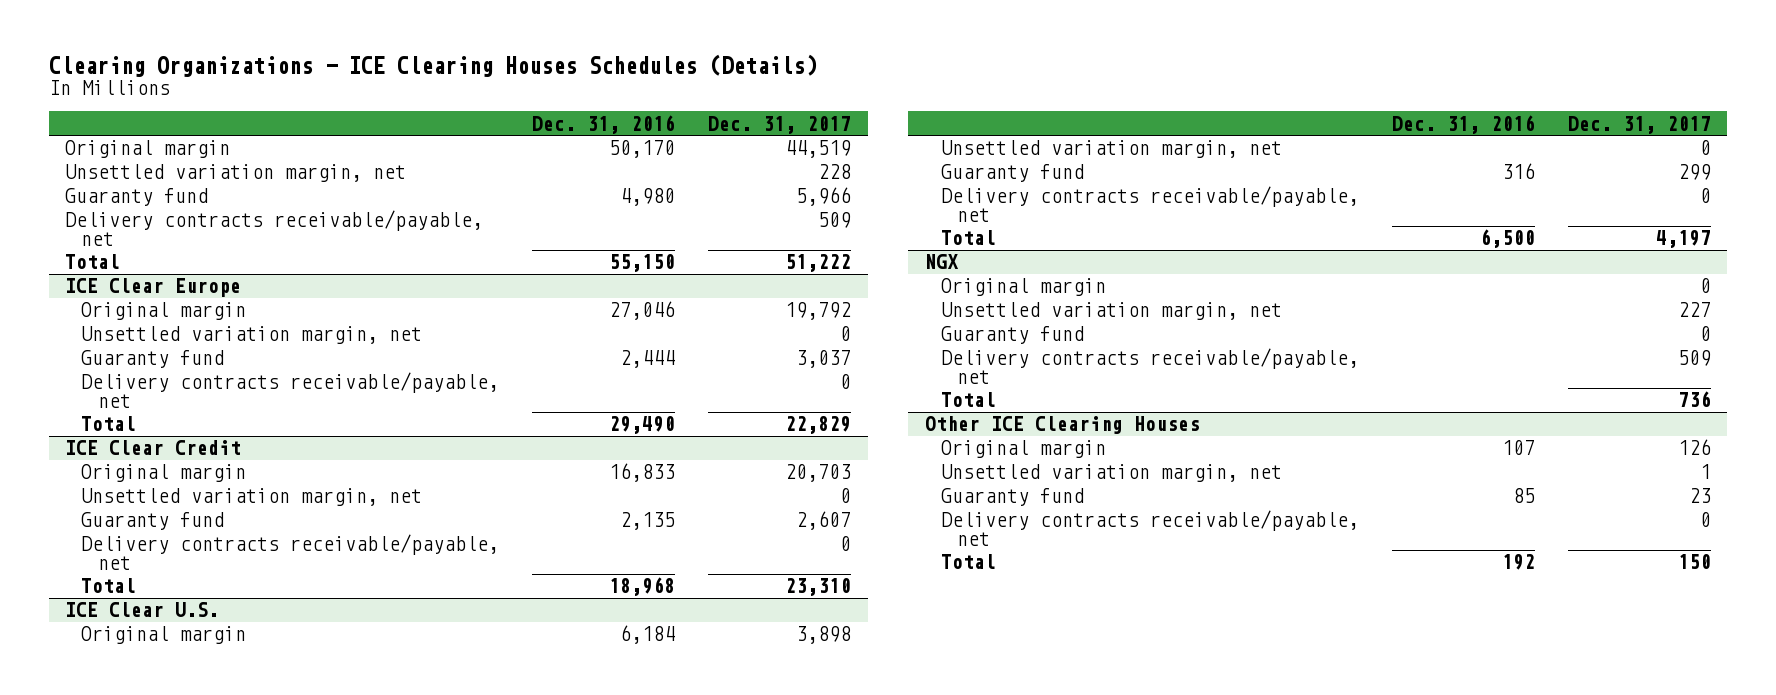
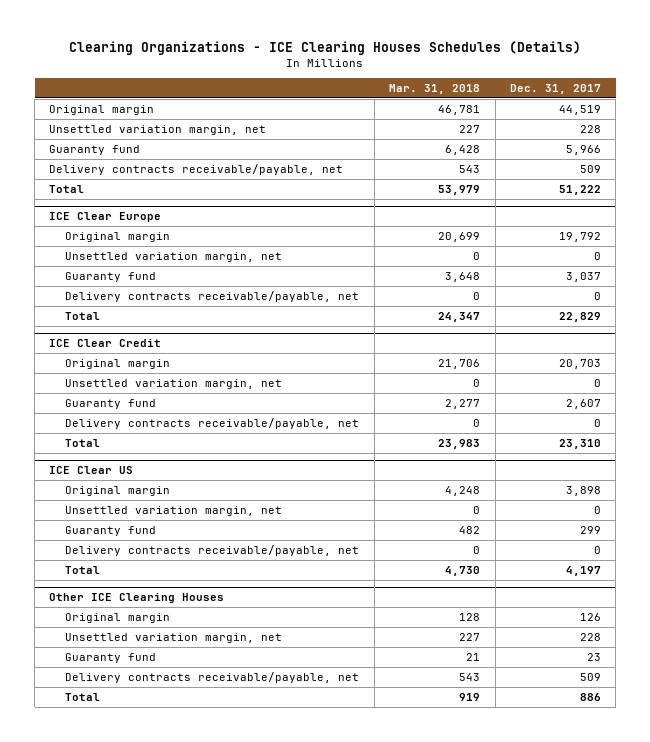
- | Dec. 31, 2016 | Dec. 31, 2017
+ | Mar. 31, 2018 | Dec. 31, 2017
- ICE Clear U.S.
+ ICE Clear US
- NGX
- Original margin | | 0
- Unsettled variation margin, net | | 227
- Guaranty fund | | 0
- Delivery contracts receivable/payable, net | | 509
- Total | | 736
@ Other ICE Clearing Houses
- Unsettled variation margin, net | | 1
+ Unsettled variation margin, net | 227 | 228
- Delivery contracts receivable/payable, net | | 0
- Total | 192 | 150
+ Delivery contracts receivable/payable, net | 543 | 509
+ Total | 919 | 886

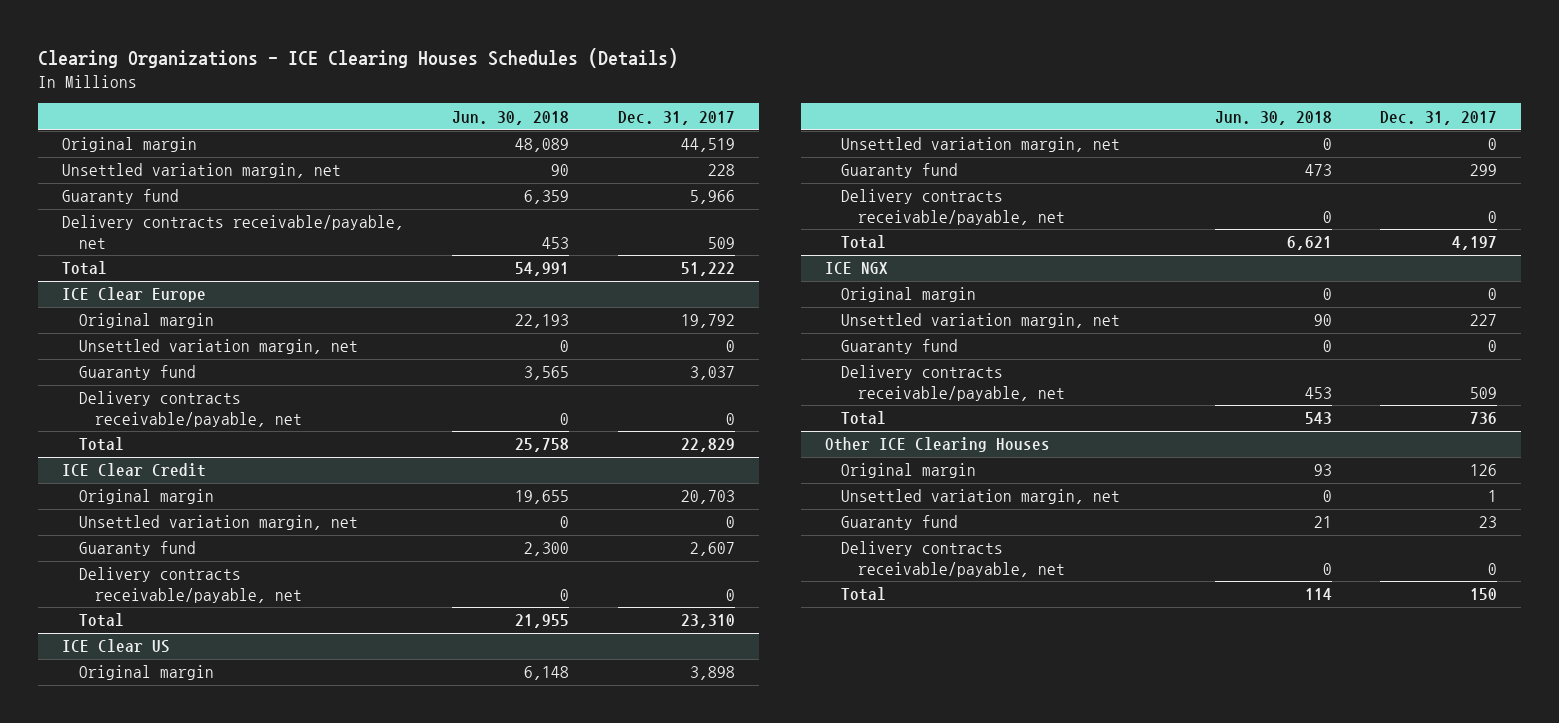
- | Mar. 31, 2018 | Dec. 31, 2017
+ | Jun. 30, 2018 | Dec. 31, 2017
+ ICE NGX
+ Original margin | 0 | 0
+ Unsettled variation margin, net | 90 | 227
+ Guaranty fund | 0 | 0
+ Delivery contracts receivable/payable, net | 453 | 509
+ Total | 543 | 736
@ Other ICE Clearing Houses
- Unsettled variation margin, net | 227 | 228
+ Unsettled variation margin, net | 0 | 1
- Delivery contracts receivable/payable, net | 543 | 509
- Total | 919 | 886
+ Delivery contracts receivable/payable, net | 0 | 0
+ Total | 114 | 150

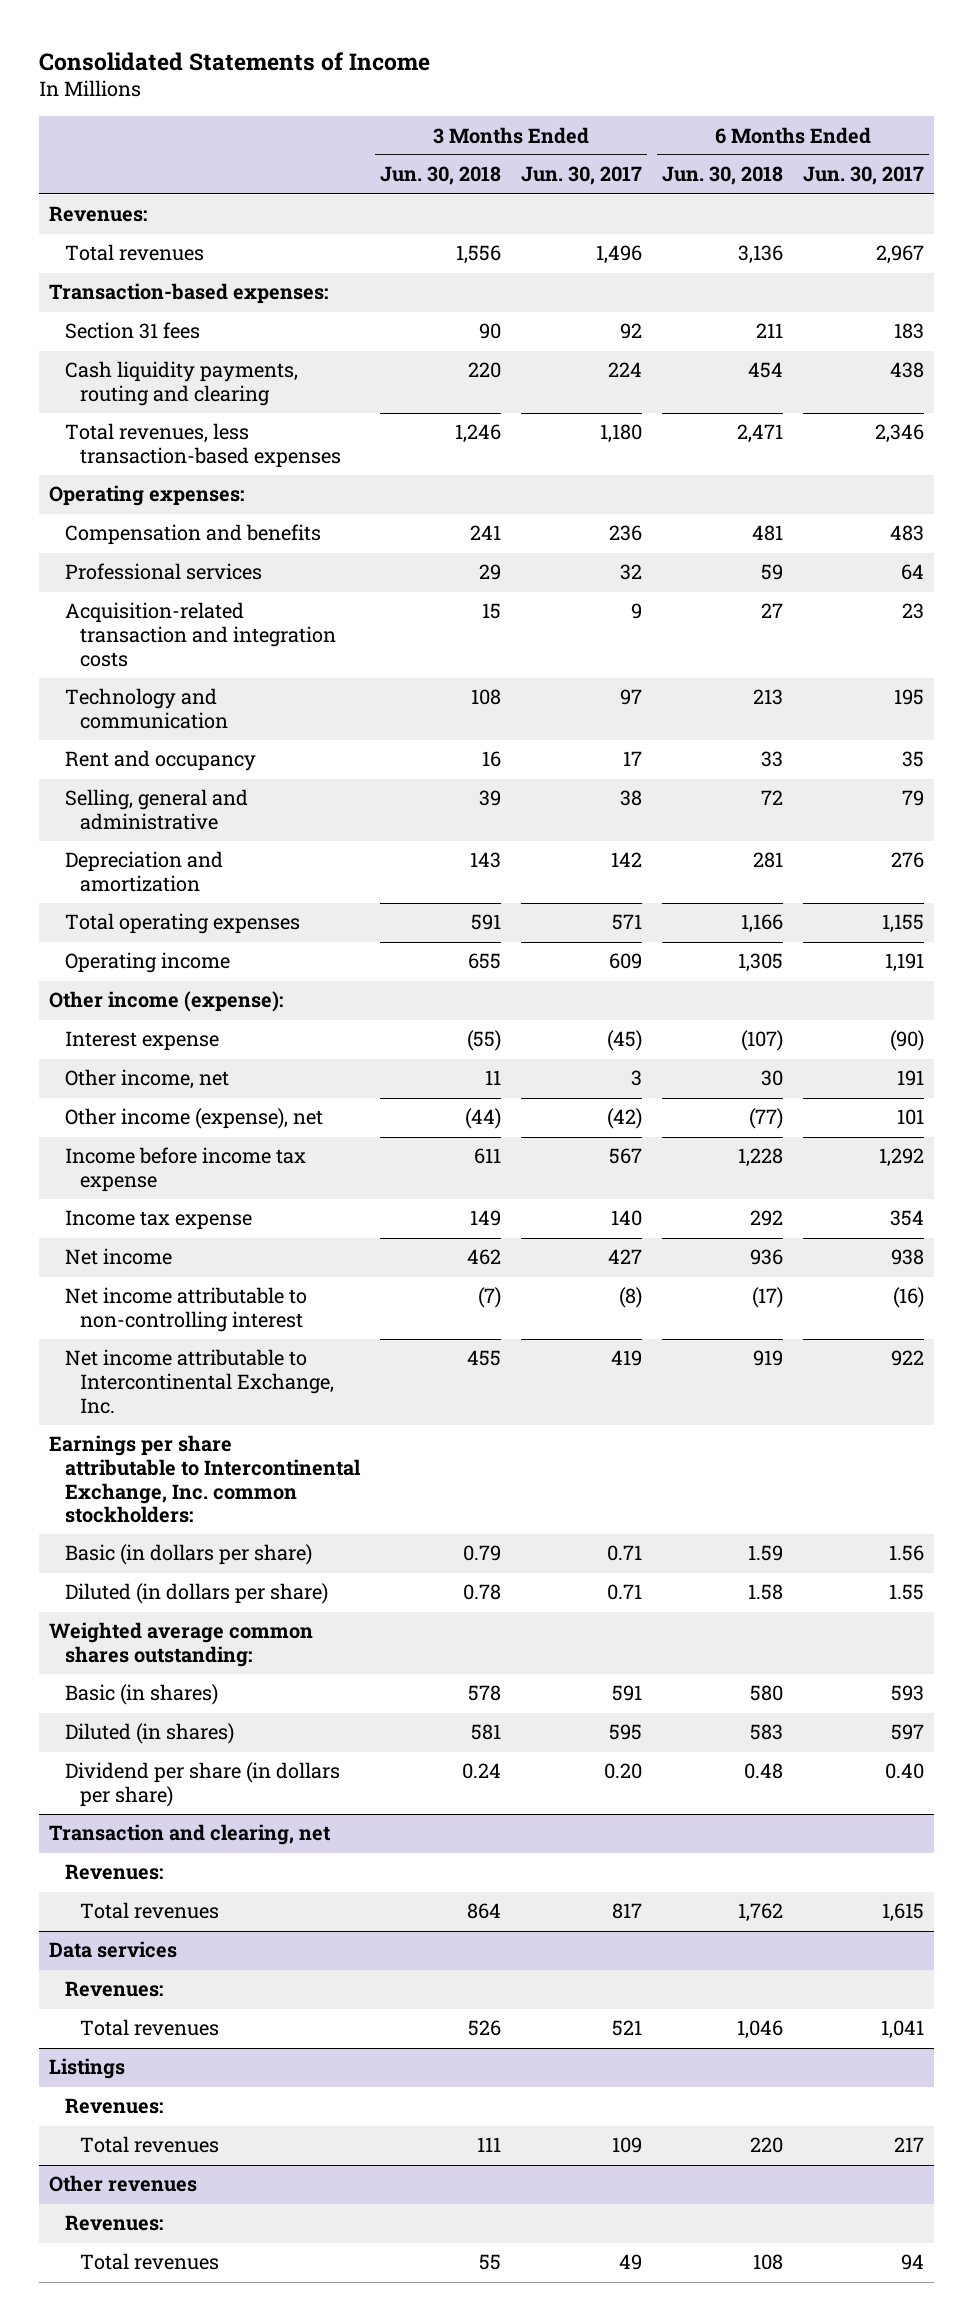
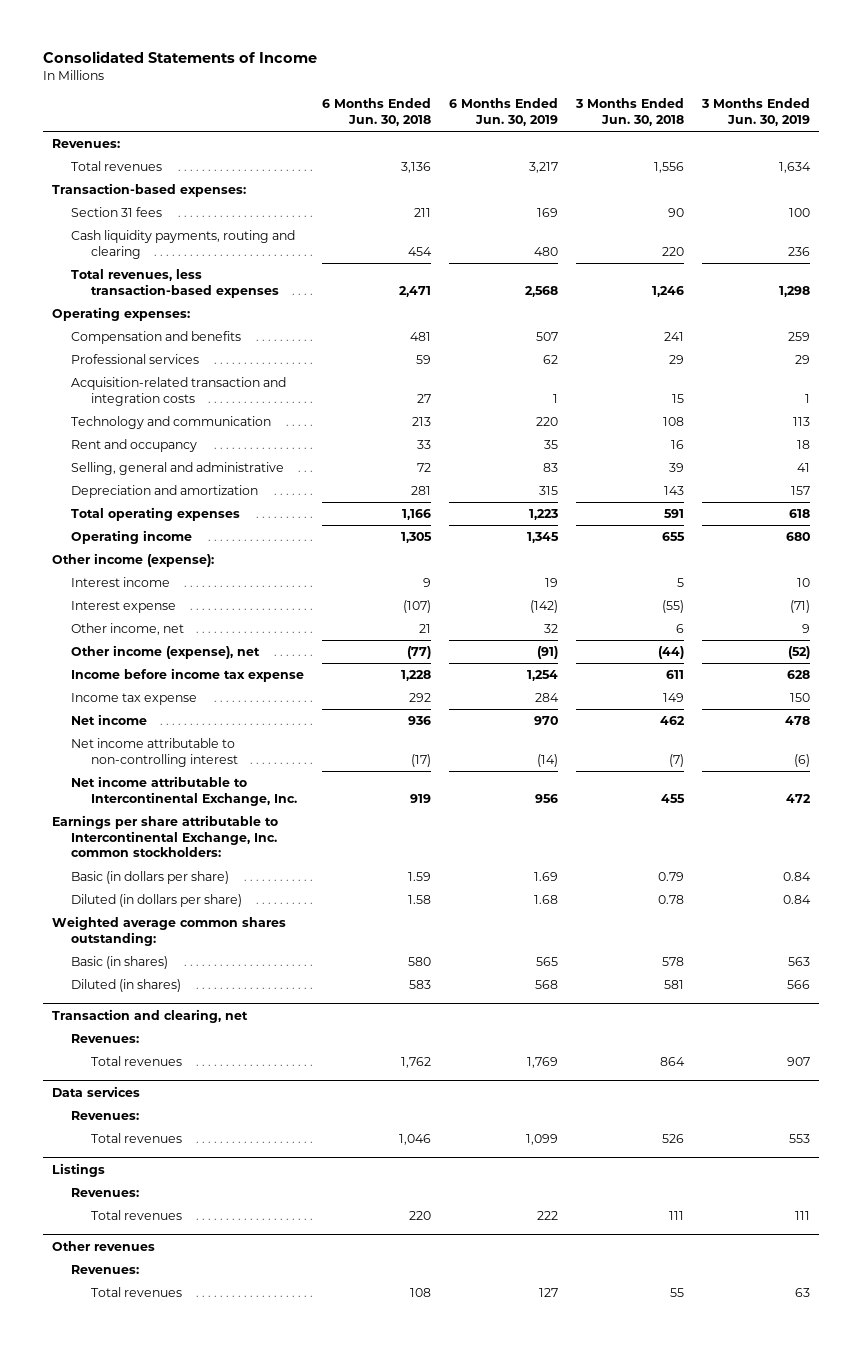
- | 3 Months Ended Jun. 30, 2018 | 3 Months Ended Jun. 30, 2017 | 6 Months Ended Jun. 30, 2018 | 6 Months Ended Jun. 30, 2017
+ | 6 Months Ended Jun. 30, 2018 | 6 Months Ended Jun. 30, 2019 | 3 Months Ended Jun. 30, 2018 | 3 Months Ended Jun. 30, 2019
+ Interest income | 9 | 19 | 5 | 10
- Other income, net | 11 | 3 | 30 | 191
+ Other income, net | 21 | 32 | 6 | 9
- Dividend per share (in dollars per share) | 0.24 | 0.20 | 0.48 | 0.40

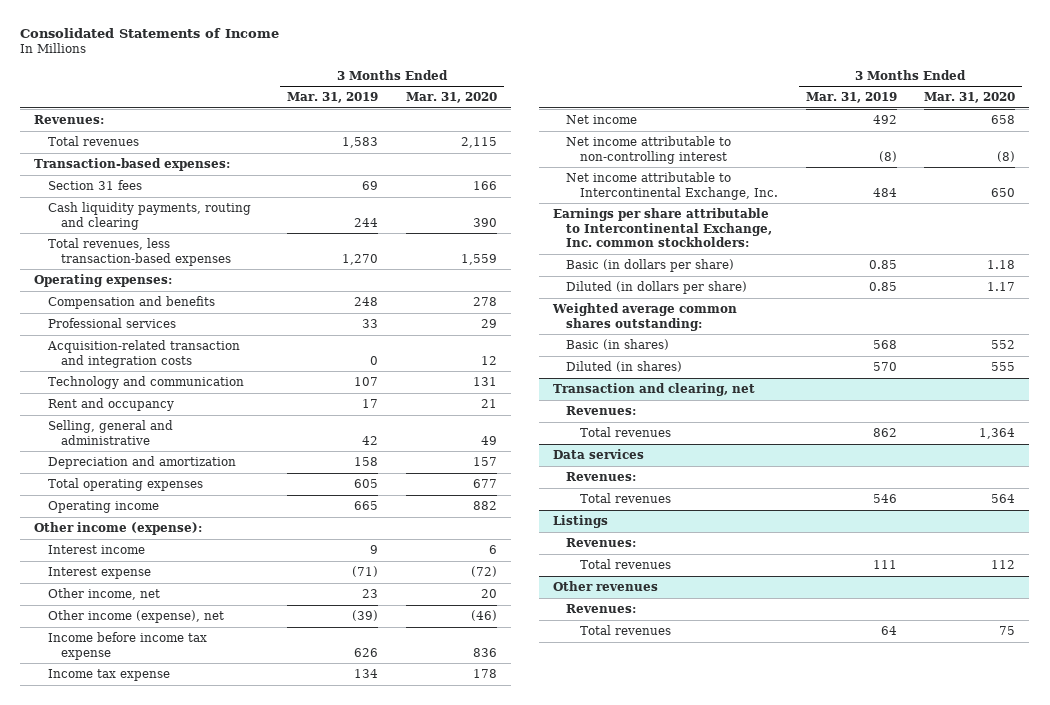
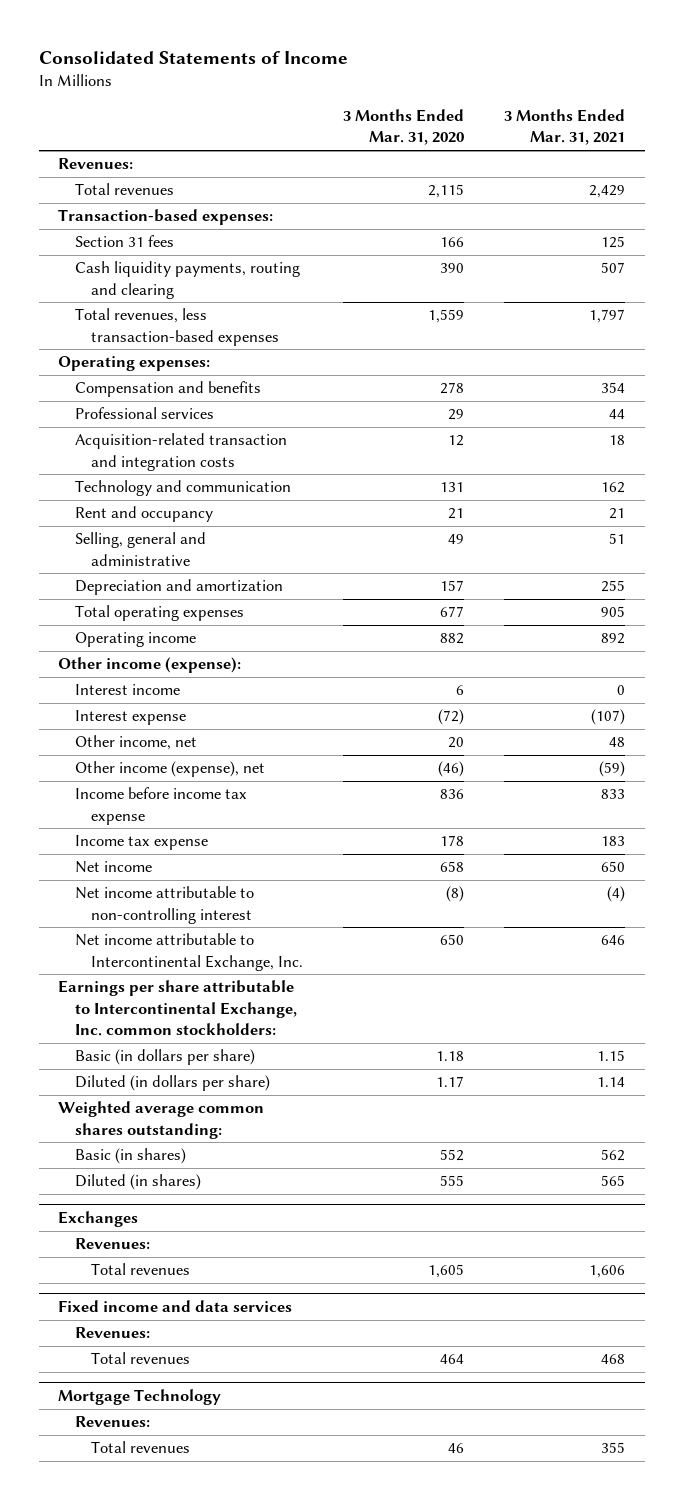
- | 3 Months Ended Mar. 31, 2019 | 3 Months Ended Mar. 31, 2020
+ | 3 Months Ended Mar. 31, 2020 | 3 Months Ended Mar. 31, 2021
- Transaction and clearing, net
- Revenues:
- Total revenues | 862 | 1,364
- Data services
+ Exchanges
- Total revenues | 546 | 564
- Listings
+ Total revenues | 1,605 | 1,606
+ Fixed income and data services
- Total revenues | 111 | 112
- Other revenues
+ Total revenues | 464 | 468
+ Mortgage Technology
- Total revenues | 64 | 75
+ Total revenues | 46 | 355

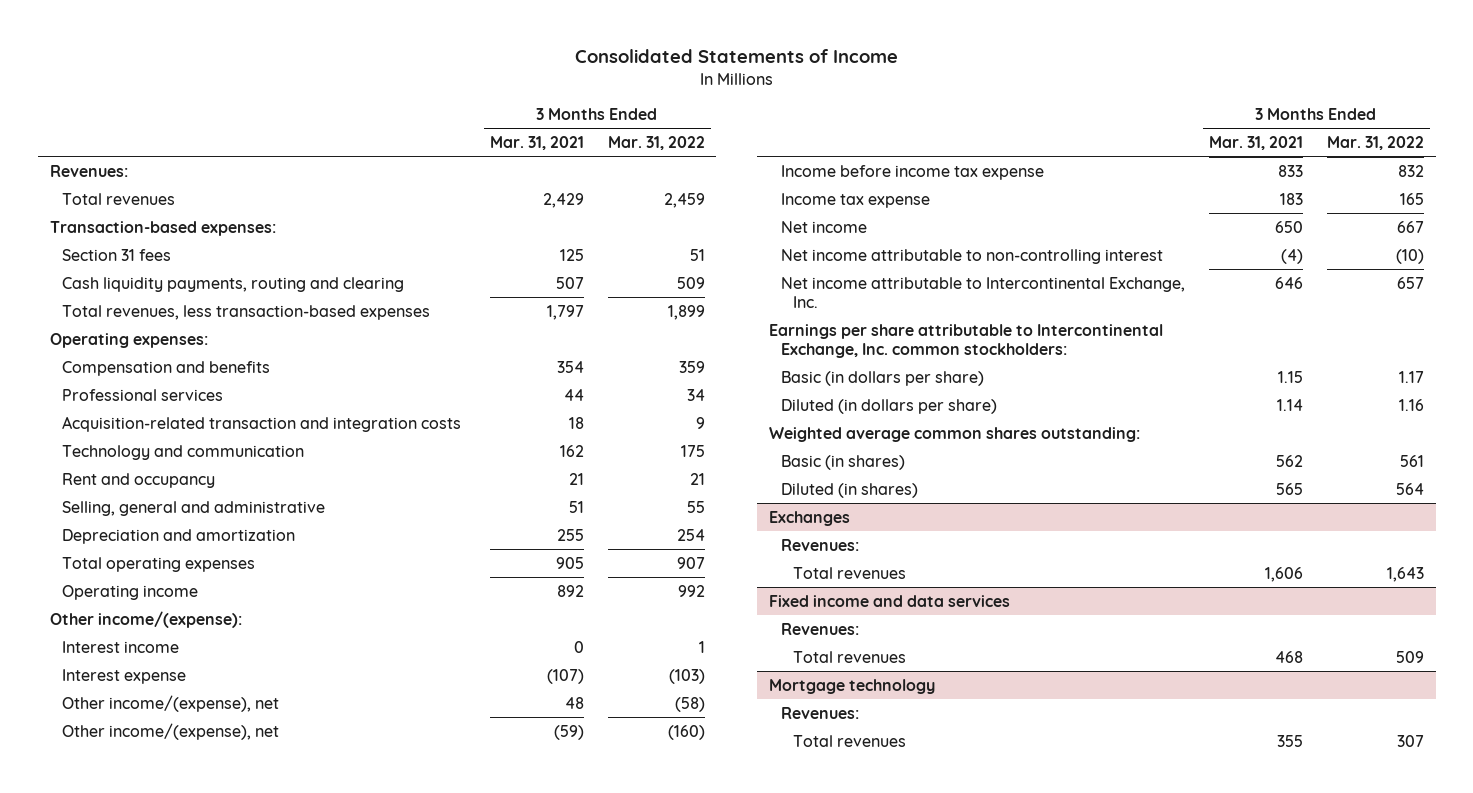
- | 3 Months Ended Mar. 31, 2020 | 3 Months Ended Mar. 31, 2021
+ | 3 Months Ended Mar. 31, 2021 | 3 Months Ended Mar. 31, 2022
- Other income (expense):
+ Other income/(expense):
- Other income, net | 20 | 48
- Other income (expense), net | (46) | (59)
+ Other income/(expense), net | 48 | (58)
+ Other income/(expense), net | (59) | (160)
- Mortgage Technology
+ Mortgage technology

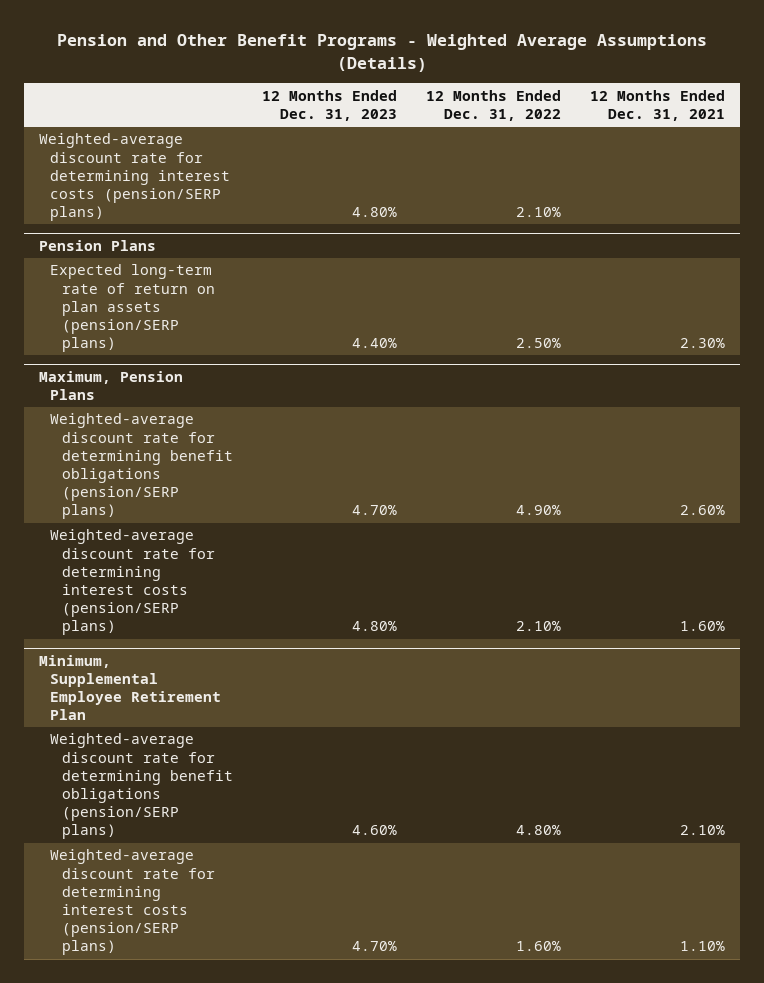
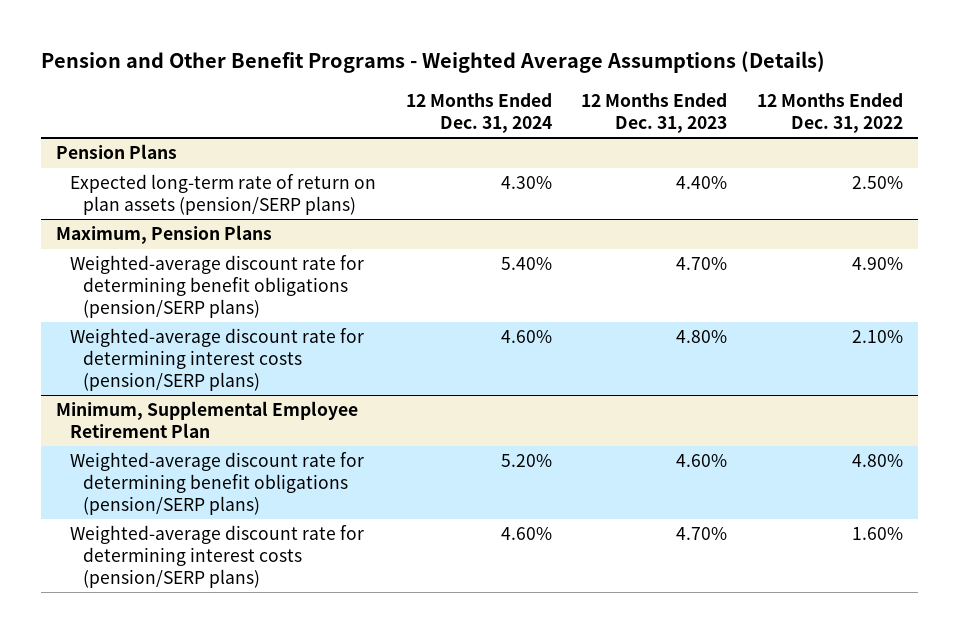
- | 12 Months Ended Dec. 31, 2023 | 12 Months Ended Dec. 31, 2022 | 12 Months Ended Dec. 31, 2021
+ | 12 Months Ended Dec. 31, 2024 | 12 Months Ended Dec. 31, 2023 | 12 Months Ended Dec. 31, 2022
- Weighted-average discount rate for determining interest costs (pension/SERP plans) | 4.80% | 2.10% |

